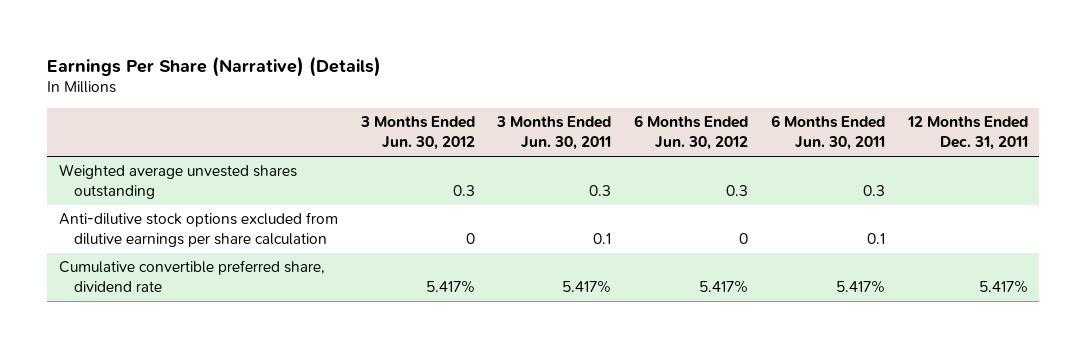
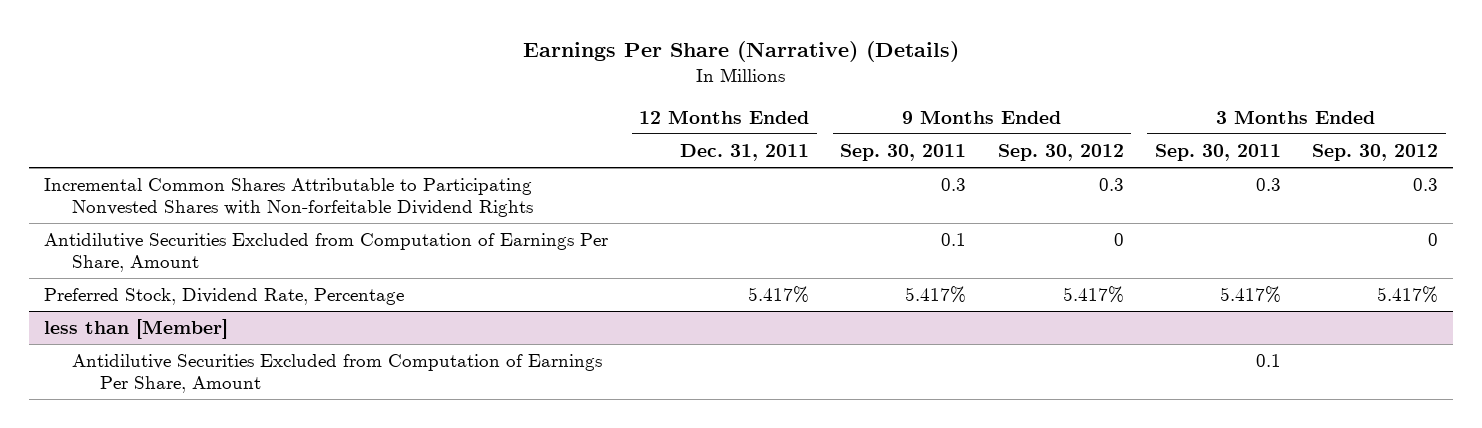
- | 3 Months Ended Jun. 30, 2012 | 3 Months Ended Jun. 30, 2011 | 6 Months Ended Jun. 30, 2012 | 6 Months Ended Jun. 30, 2011 | 12 Months Ended Dec. 31, 2011
+ | 12 Months Ended Dec. 31, 2011 | 9 Months Ended Sep. 30, 2011 | 9 Months Ended Sep. 30, 2012 | 3 Months Ended Sep. 30, 2011 | 3 Months Ended Sep. 30, 2012
- Weighted average unvested shares outstanding | 0.3 | 0.3 | 0.3 | 0.3 |
- Anti-dilutive stock options excluded from dilutive earnings per share calculation | 0 | 0.1 | 0 | 0.1 |
- Cumulative convertible preferred share, dividend rate | 5.417% | 5.417% | 5.417% | 5.417% | 5.417%
+ Incremental Common Shares Attributable to Participating Nonvested Shares with Non-forfeitable Dividend Rights | | 0.3 | 0.3 | 0.3 | 0.3
+ Antidilutive Securities Excluded from Computation of Earnings Per Share, Amount | | 0.1 | 0 | | 0
+ Preferred Stock, Dividend Rate, Percentage | 5.417% | 5.417% | 5.417% | 5.417% | 5.417%
+ less than [Member]
+ Antidilutive Securities Excluded from Computation of Earnings Per Share, Amount | | | | 0.1 |

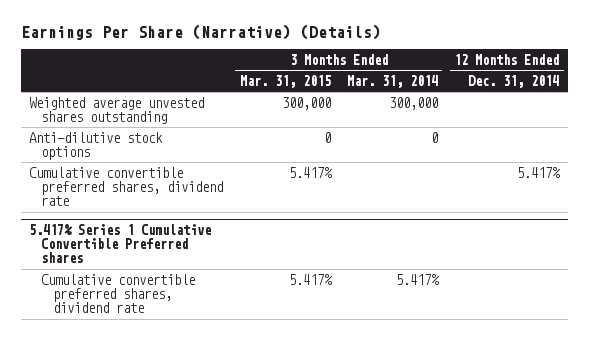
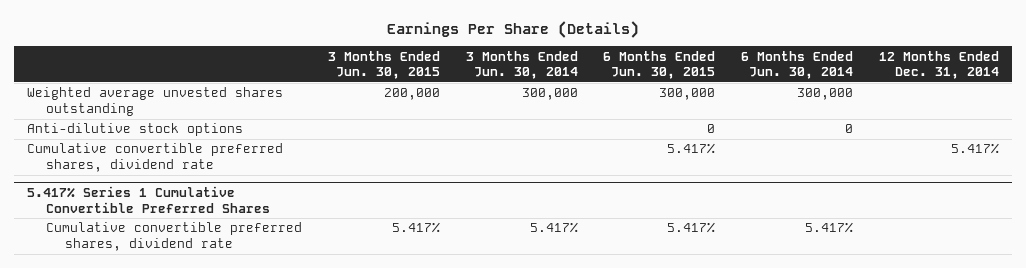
- Earnings Per Share (Narrative) (Details)
+ Earnings Per Share (Details)
- | 3 Months Ended Mar. 31, 2015 | 3 Months Ended Mar. 31, 2014 | 12 Months Ended Dec. 31, 2014
+ | 3 Months Ended Jun. 30, 2015 | 3 Months Ended Jun. 30, 2014 | 6 Months Ended Jun. 30, 2015 | 6 Months Ended Jun. 30, 2014 | 12 Months Ended Dec. 31, 2014
- 5.417% Series 1 Cumulative Convertible Preferred shares
+ 5.417% Series 1 Cumulative Convertible Preferred Shares

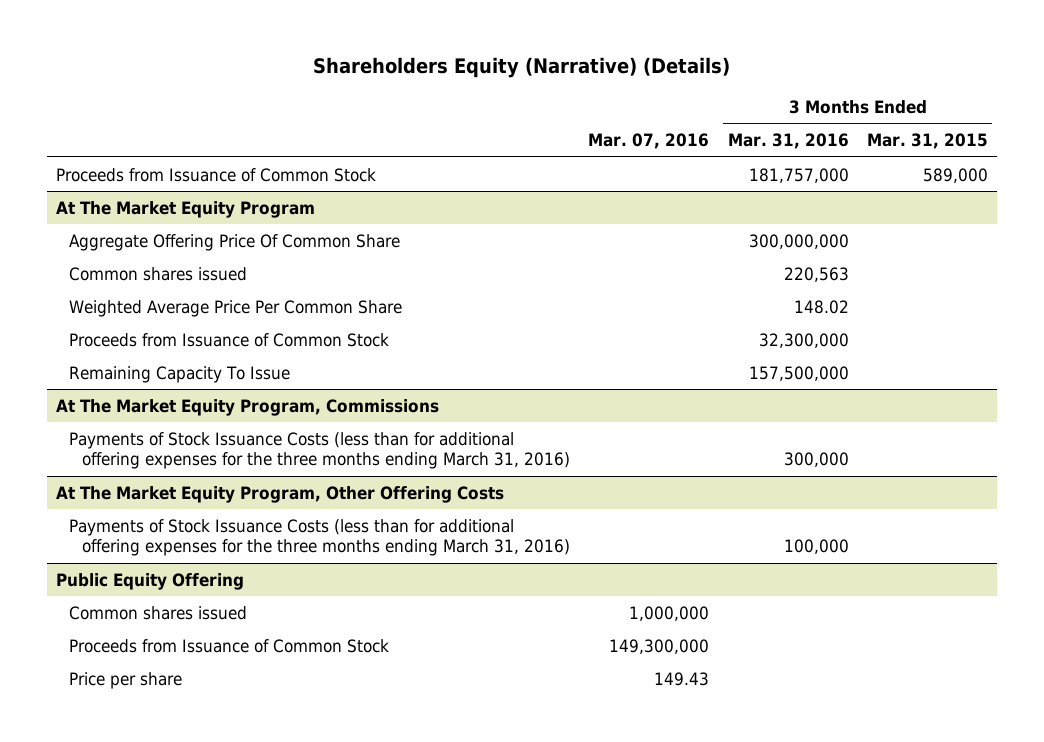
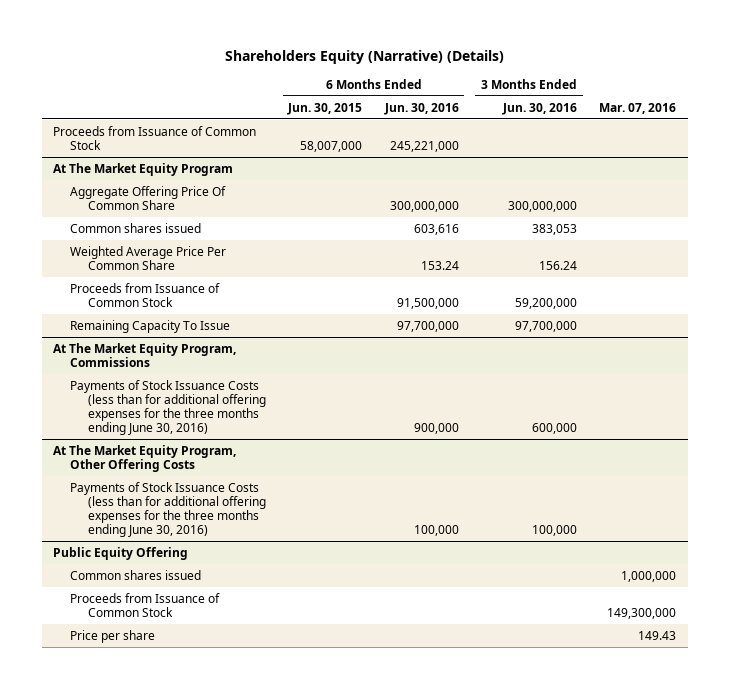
- | Mar. 07, 2016 | 3 Months Ended Mar. 31, 2016 | 3 Months Ended Mar. 31, 2015
+ | 6 Months Ended Jun. 30, 2015 | 6 Months Ended Jun. 30, 2016 | 3 Months Ended Jun. 30, 2016 | Mar. 07, 2016
@ At The Market Equity Program, Commissions
- Payments of Stock Issuance Costs (less than for additional offering expenses for the three months ending March 31, 2016) | | 300,000 |
+ Payments of Stock Issuance Costs (less than for additional offering expenses for the three months ending June 30, 2016) | | 900,000 | 600,000 |
@ At The Market Equity Program, Other Offering Costs
- Payments of Stock Issuance Costs (less than for additional offering expenses for the three months ending March 31, 2016) | | 100,000 |
+ Payments of Stock Issuance Costs (less than for additional offering expenses for the three months ending June 30, 2016) | | 100,000 | 100,000 |

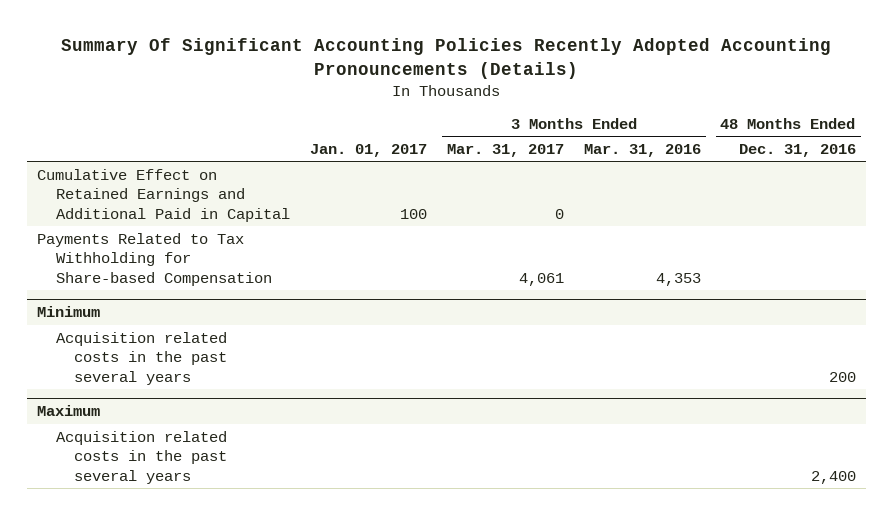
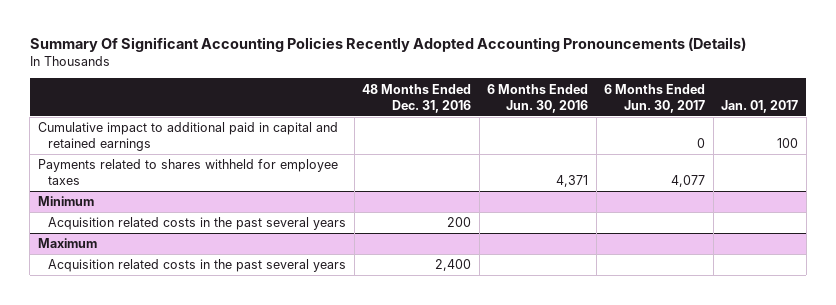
- | Jan. 01, 2017 | 3 Months Ended Mar. 31, 2017 | 3 Months Ended Mar. 31, 2016 | 48 Months Ended Dec. 31, 2016
+ | 48 Months Ended Dec. 31, 2016 | 6 Months Ended Jun. 30, 2016 | 6 Months Ended Jun. 30, 2017 | Jan. 01, 2017
- Cumulative Effect on Retained Earnings and Additional Paid in Capital | 100 | 0 | |
- Payments Related to Tax Withholding for Share-based Compensation | | 4,061 | 4,353 |
+ Cumulative impact to additional paid in capital and retained earnings | | | 0 | 100
+ Payments related to shares withheld for employee taxes | | 4,371 | 4,077 |

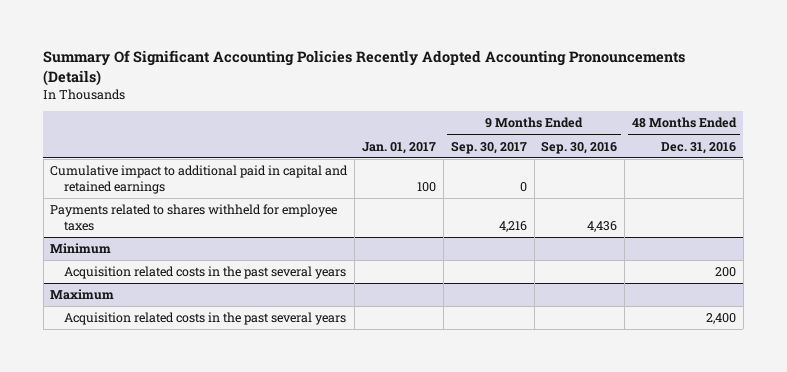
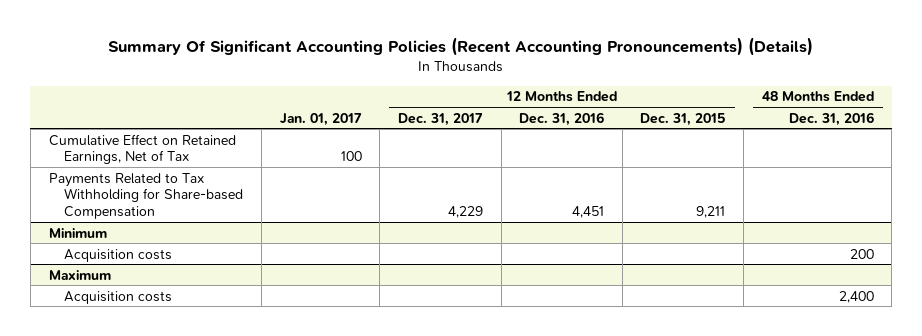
- Summary Of Significant Accounting Policies Recently Adopted Accounting Pronouncements (Details)
+ Summary Of Significant Accounting Policies (Recent Accounting Pronouncements) (Details)
- | Jan. 01, 2017 | 9 Months Ended Sep. 30, 2017 | 9 Months Ended Sep. 30, 2016 | 48 Months Ended Dec. 31, 2016
+ | Jan. 01, 2017 | 12 Months Ended Dec. 31, 2017 | 12 Months Ended Dec. 31, 2016 | 12 Months Ended Dec. 31, 2015 | 48 Months Ended Dec. 31, 2016
- Cumulative impact to additional paid in capital and retained earnings | 100 | 0 | |
- Payments related to shares withheld for employee taxes | | 4,216 | 4,436 |
+ Cumulative Effect on Retained Earnings, Net of Tax | 100 | | | |
+ Payments Related to Tax Withholding for Share-based Compensation | | 4,229 | 4,451 | 9,211 |
@ Minimum
- Acquisition related costs in the past several years | | | | 200
+ Acquisition costs | | | | | 200
@ Maximum
- Acquisition related costs in the past several years | | | | 2,400
+ Acquisition costs | | | | | 2,400

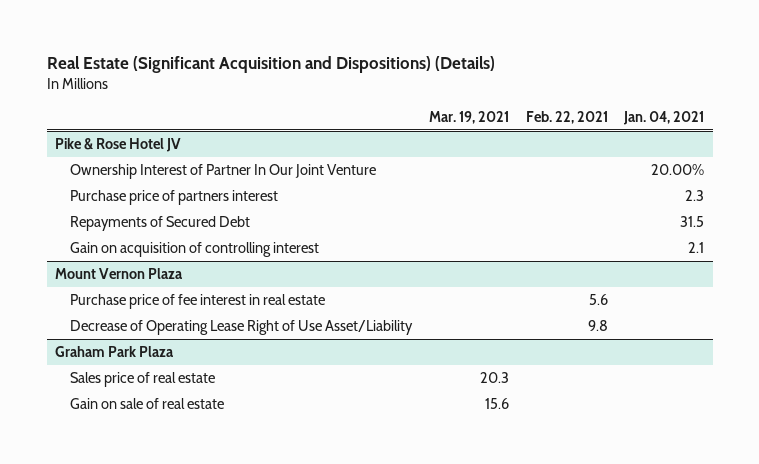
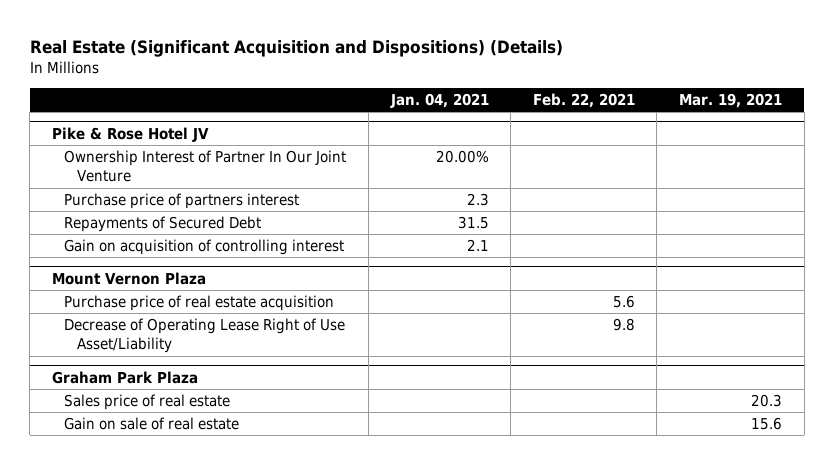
- | Mar. 19, 2021 | Feb. 22, 2021 | Jan. 04, 2021
+ | Jan. 04, 2021 | Feb. 22, 2021 | Mar. 19, 2021
@ Mount Vernon Plaza
- Purchase price of fee interest in real estate | | 5.6 |
+ Purchase price of real estate acquisition | | 5.6 |

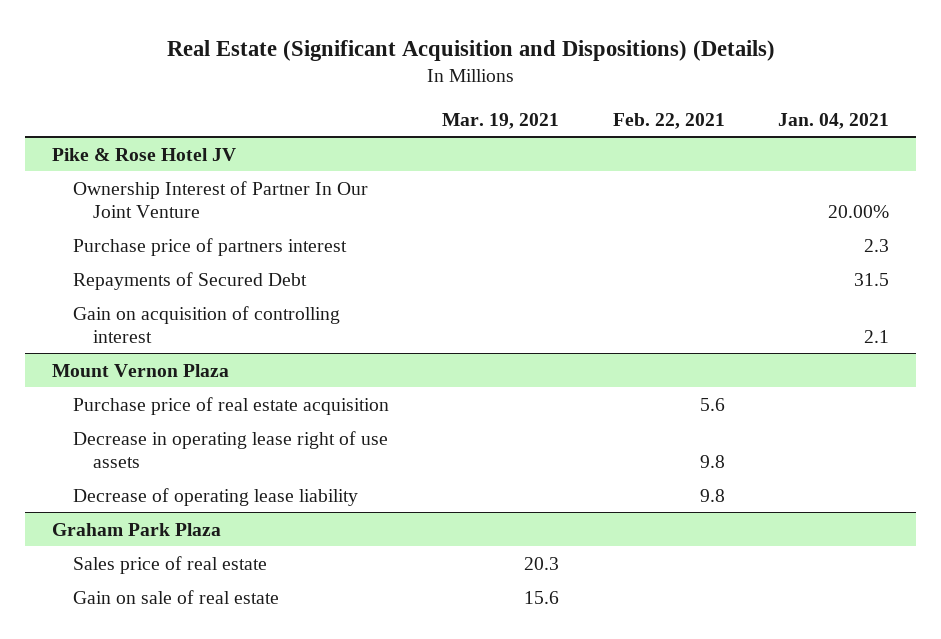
- | Jan. 04, 2021 | Feb. 22, 2021 | Mar. 19, 2021
+ | Mar. 19, 2021 | Feb. 22, 2021 | Jan. 04, 2021
@ Mount Vernon Plaza
- Decrease of Operating Lease Right of Use Asset/Liability | | 9.8 |
+ Decrease in operating lease right of use assets | | 9.8 |
+ Decrease of operating lease liability | | 9.8 |

